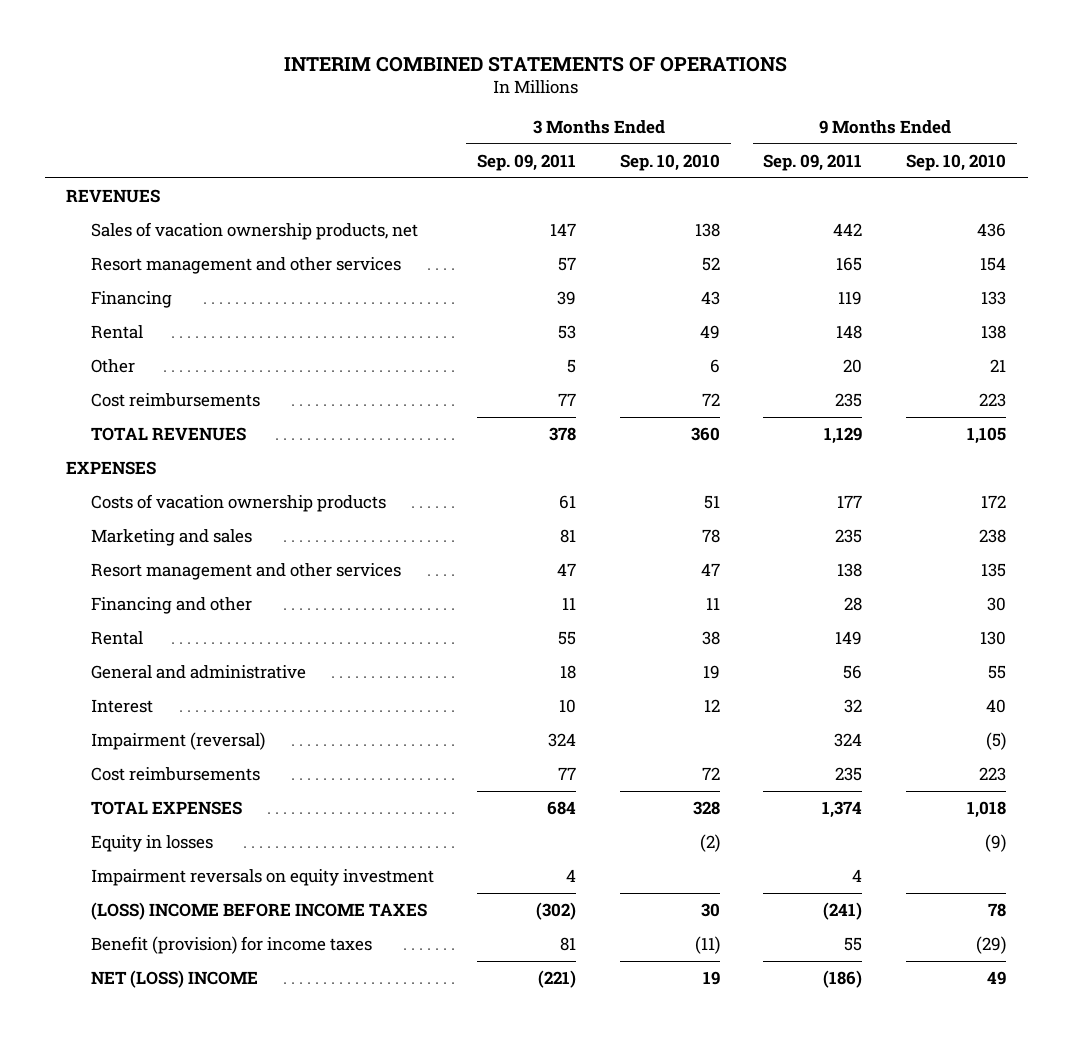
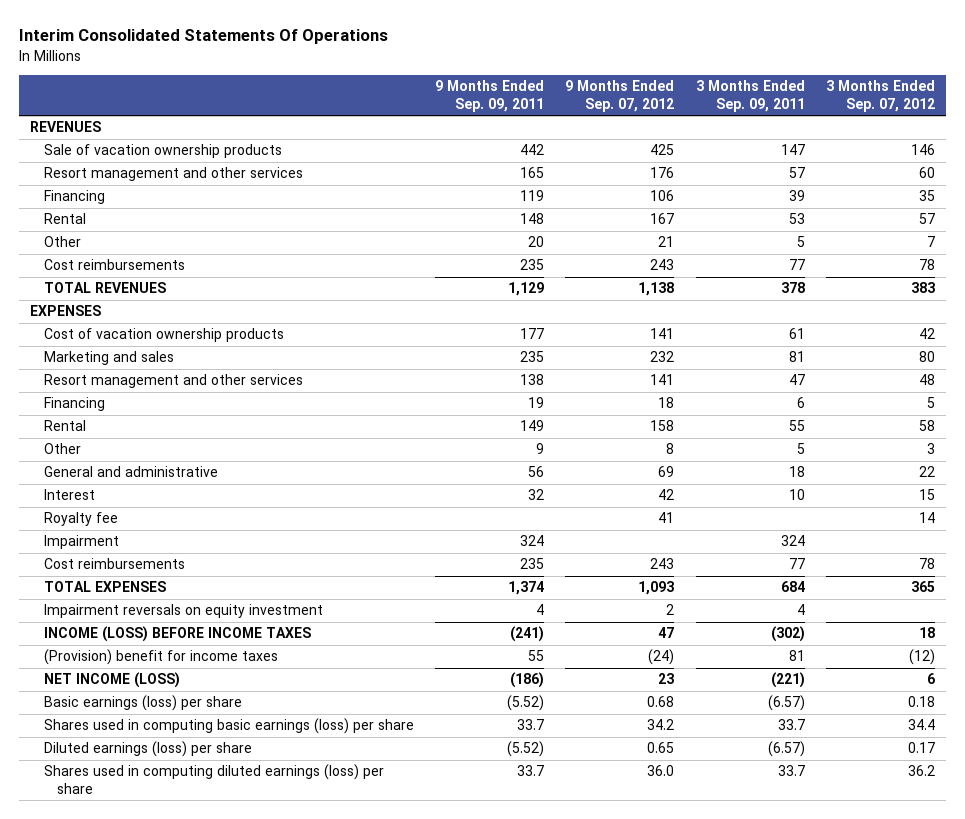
- INTERIM COMBINED STATEMENTS OF OPERATIONS
+ Interim Consolidated Statements Of Operations
- | 3 Months Ended Sep. 09, 2011 | 3 Months Ended Sep. 10, 2010 | 9 Months Ended Sep. 09, 2011 | 9 Months Ended Sep. 10, 2010
+ | 9 Months Ended Sep. 09, 2011 | 9 Months Ended Sep. 07, 2012 | 3 Months Ended Sep. 09, 2011 | 3 Months Ended Sep. 07, 2012
- Sales of vacation ownership products, net | 147 | 138 | 442 | 436
+ Sale of vacation ownership products | 442 | 425 | 147 | 146
- Costs of vacation ownership products | 61 | 51 | 177 | 172
+ Cost of vacation ownership products | 177 | 141 | 61 | 42
- Financing and other | 11 | 11 | 28 | 30
+ Financing | 19 | 18 | 6 | 5
+ Other | 9 | 8 | 5 | 3
- Impairment (reversal) | 324 | | 324 | (5)
+ Royalty fee | | 41 | | 14
+ Impairment | 324 | | 324 |
- Equity in losses | | (2) | | (9)
- (LOSS) INCOME BEFORE INCOME TAXES | (302) | 30 | (241) | 78
- Benefit (provision) for income taxes | 81 | (11) | 55 | (29)
- NET (LOSS) INCOME | (221) | 19 | (186) | 49
+ INCOME (LOSS) BEFORE INCOME TAXES | (241) | 47 | (302) | 18
+ (Provision) benefit for income taxes | 55 | (24) | 81 | (12)
+ NET INCOME (LOSS) | (186) | 23 | (221) | 6
+ Basic earnings (loss) per share | (5.52) | 0.68 | (6.57) | 0.18
+ Shares used in computing basic earnings (loss) per share | 33.7 | 34.2 | 33.7 | 34.4
+ Diluted earnings (loss) per share | (5.52) | 0.65 | (6.57) | 0.17
+ Shares used in computing diluted earnings (loss) per share | 33.7 | 36.0 | 33.7 | 36.2

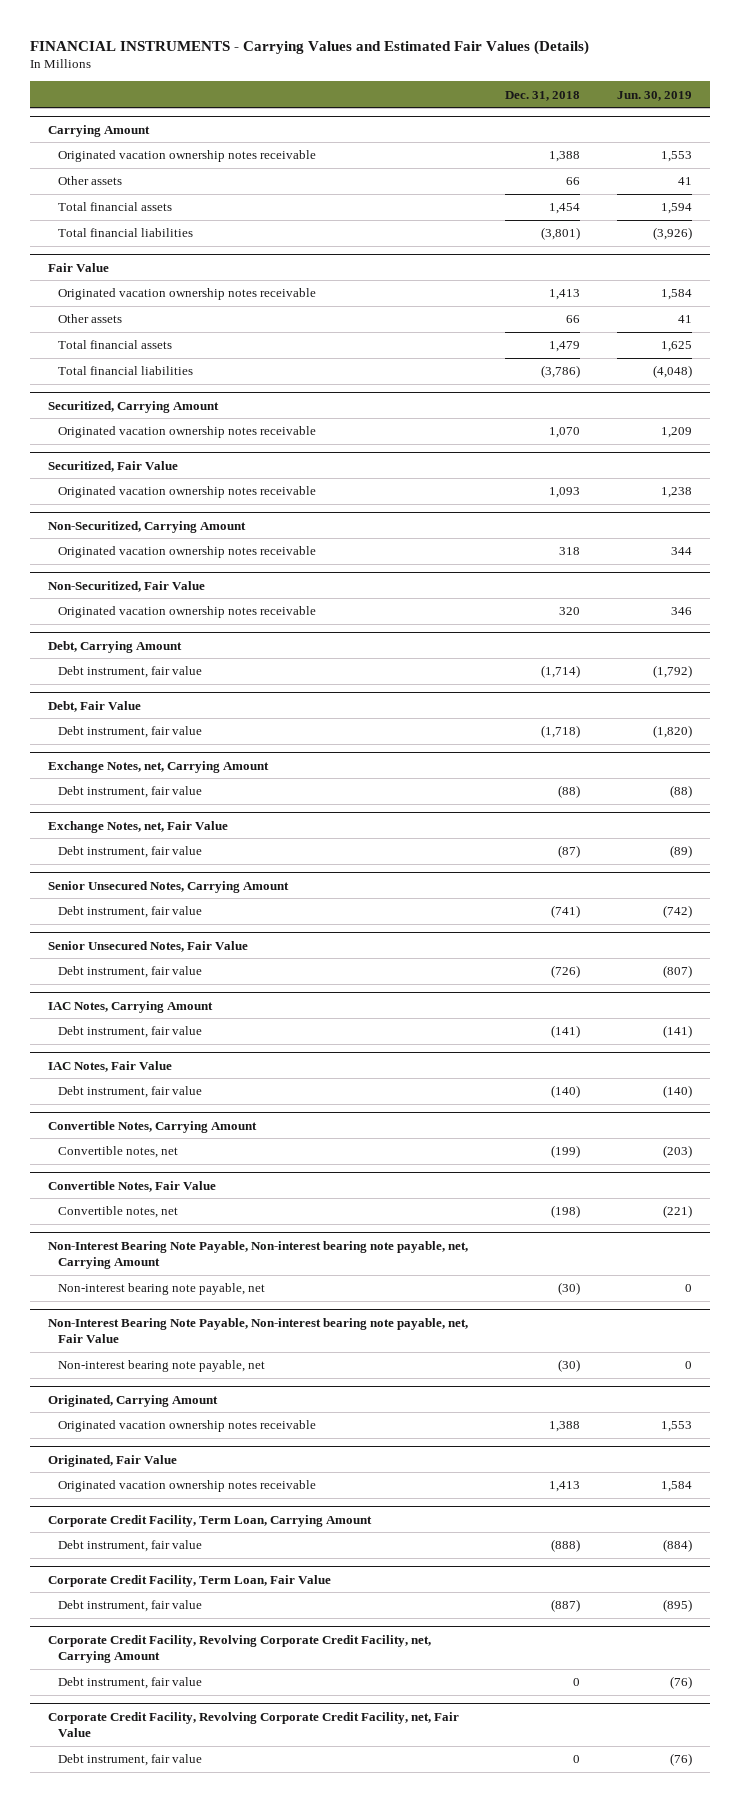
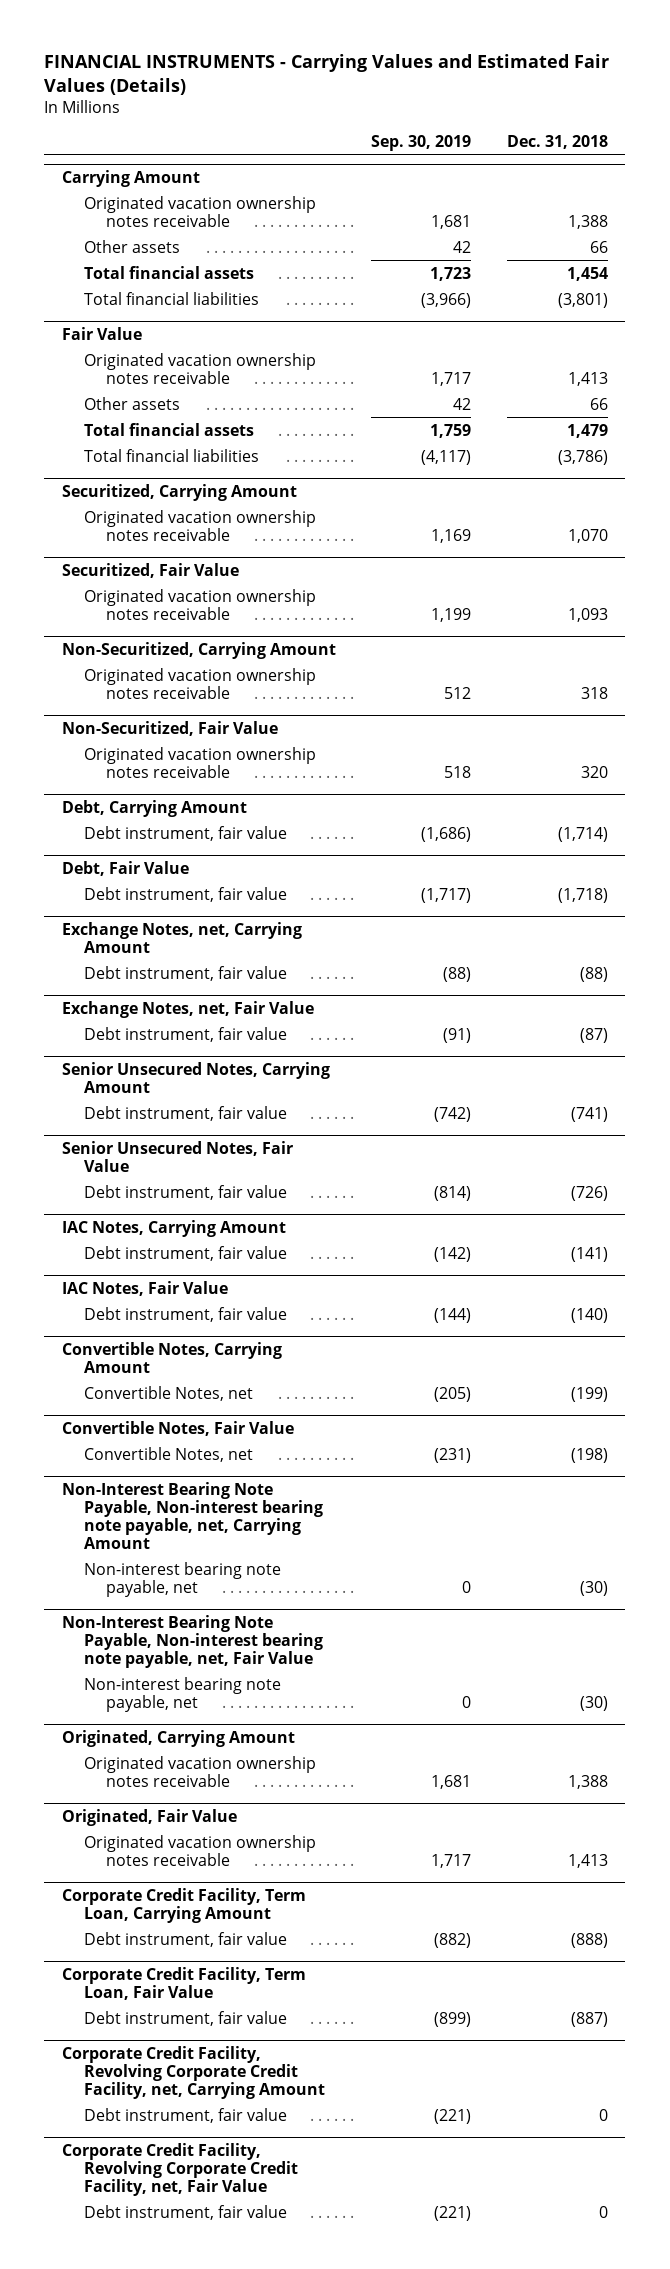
- | Dec. 31, 2018 | Jun. 30, 2019
+ | Sep. 30, 2019 | Dec. 31, 2018
@ Convertible Notes, Carrying Amount
- Convertible notes, net | (199) | (203)
+ Convertible Notes, net | (205) | (199)
@ Convertible Notes, Fair Value
- Convertible notes, net | (198) | (221)
+ Convertible Notes, net | (231) | (198)

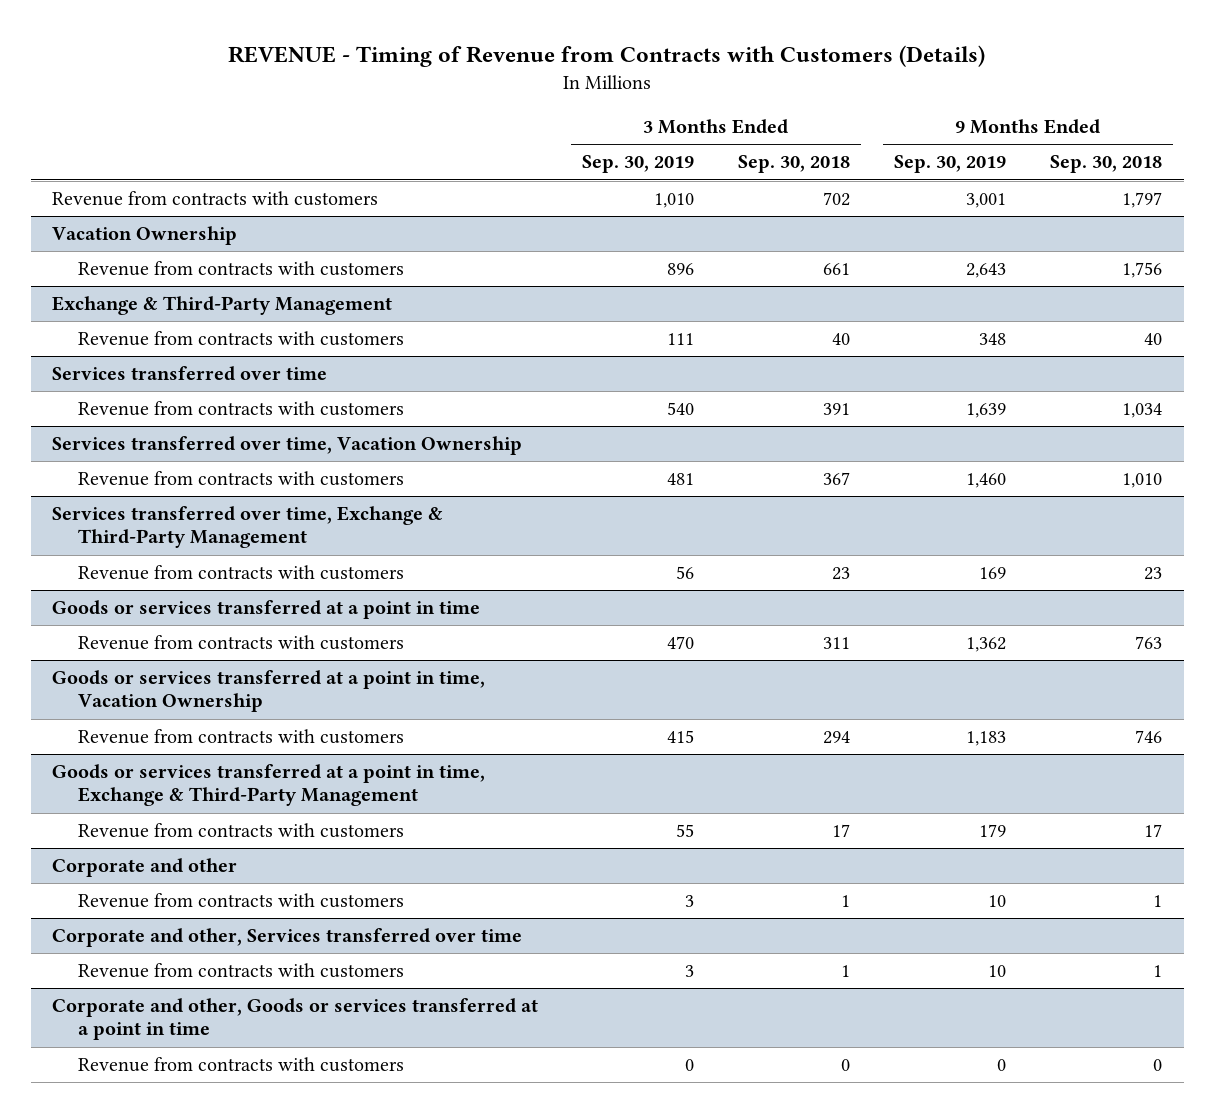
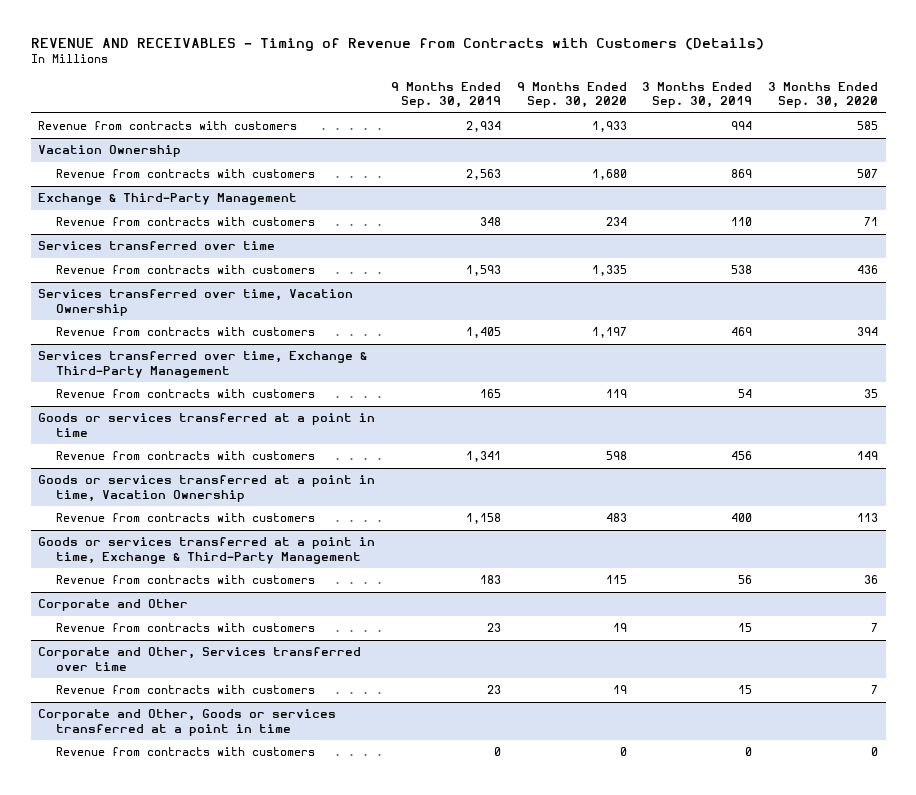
- REVENUE - Timing of Revenue from Contracts with Customers (Details)
+ REVENUE AND RECEIVABLES - Timing of Revenue from Contracts with Customers (Details)
- | 3 Months Ended Sep. 30, 2019 | 3 Months Ended Sep. 30, 2018 | 9 Months Ended Sep. 30, 2019 | 9 Months Ended Sep. 30, 2018
+ | 9 Months Ended Sep. 30, 2019 | 9 Months Ended Sep. 30, 2020 | 3 Months Ended Sep. 30, 2019 | 3 Months Ended Sep. 30, 2020
- Revenue from contracts with customers | 1,010 | 702 | 3,001 | 1,797
+ Revenue from contracts with customers | 2,934 | 1,933 | 994 | 585
@ Vacation Ownership
- Revenue from contracts with customers | 896 | 661 | 2,643 | 1,756
+ Revenue from contracts with customers | 2,563 | 1,680 | 869 | 507
@ Exchange & Third-Party Management
- Revenue from contracts with customers | 111 | 40 | 348 | 40
+ Revenue from contracts with customers | 348 | 234 | 110 | 71
@ Services transferred over time
- Revenue from contracts with customers | 540 | 391 | 1,639 | 1,034
+ Revenue from contracts with customers | 1,593 | 1,335 | 538 | 436
@ Services transferred over time, Vacation Ownership
- Revenue from contracts with customers | 481 | 367 | 1,460 | 1,010
+ Revenue from contracts with customers | 1,405 | 1,197 | 469 | 394
@ Services transferred over time, Exchange & Third-Party Management
- Revenue from contracts with customers | 56 | 23 | 169 | 23
+ Revenue from contracts with customers | 165 | 119 | 54 | 35
@ Goods or services transferred at a point in time
- Revenue from contracts with customers | 470 | 311 | 1,362 | 763
+ Revenue from contracts with customers | 1,341 | 598 | 456 | 149
@ Goods or services transferred at a point in time, Vacation Ownership
- Revenue from contracts with customers | 415 | 294 | 1,183 | 746
+ Revenue from contracts with customers | 1,158 | 483 | 400 | 113
@ Goods or services transferred at a point in time, Exchange & Third-Party Management
- Revenue from contracts with customers | 55 | 17 | 179 | 17
- Corporate and other
- Revenue from contracts with customers | 3 | 1 | 10 | 1
- Corporate and other, Services transferred over time
- Revenue from contracts with customers | 3 | 1 | 10 | 1
- Corporate and other, Goods or services transferred at a point in time
@ Goods or services transferred at a point in time, Exchange & Third-Party Management
+ Revenue from contracts with customers | 183 | 115 | 56 | 36
+ Corporate and Other
+ Revenue from contracts with customers | 23 | 19 | 15 | 7
+ Corporate and Other, Services transferred over time
+ Revenue from contracts with customers | 23 | 19 | 15 | 7
+ Corporate and Other, Goods or services transferred at a point in time

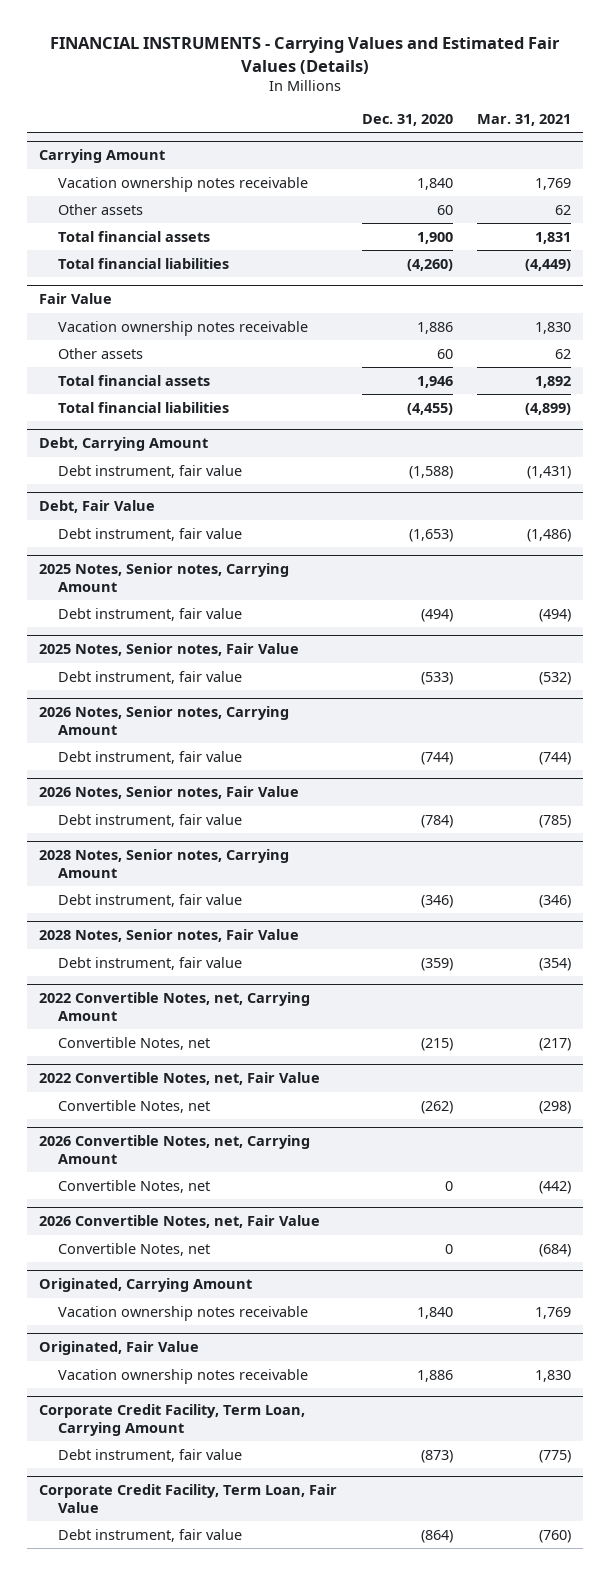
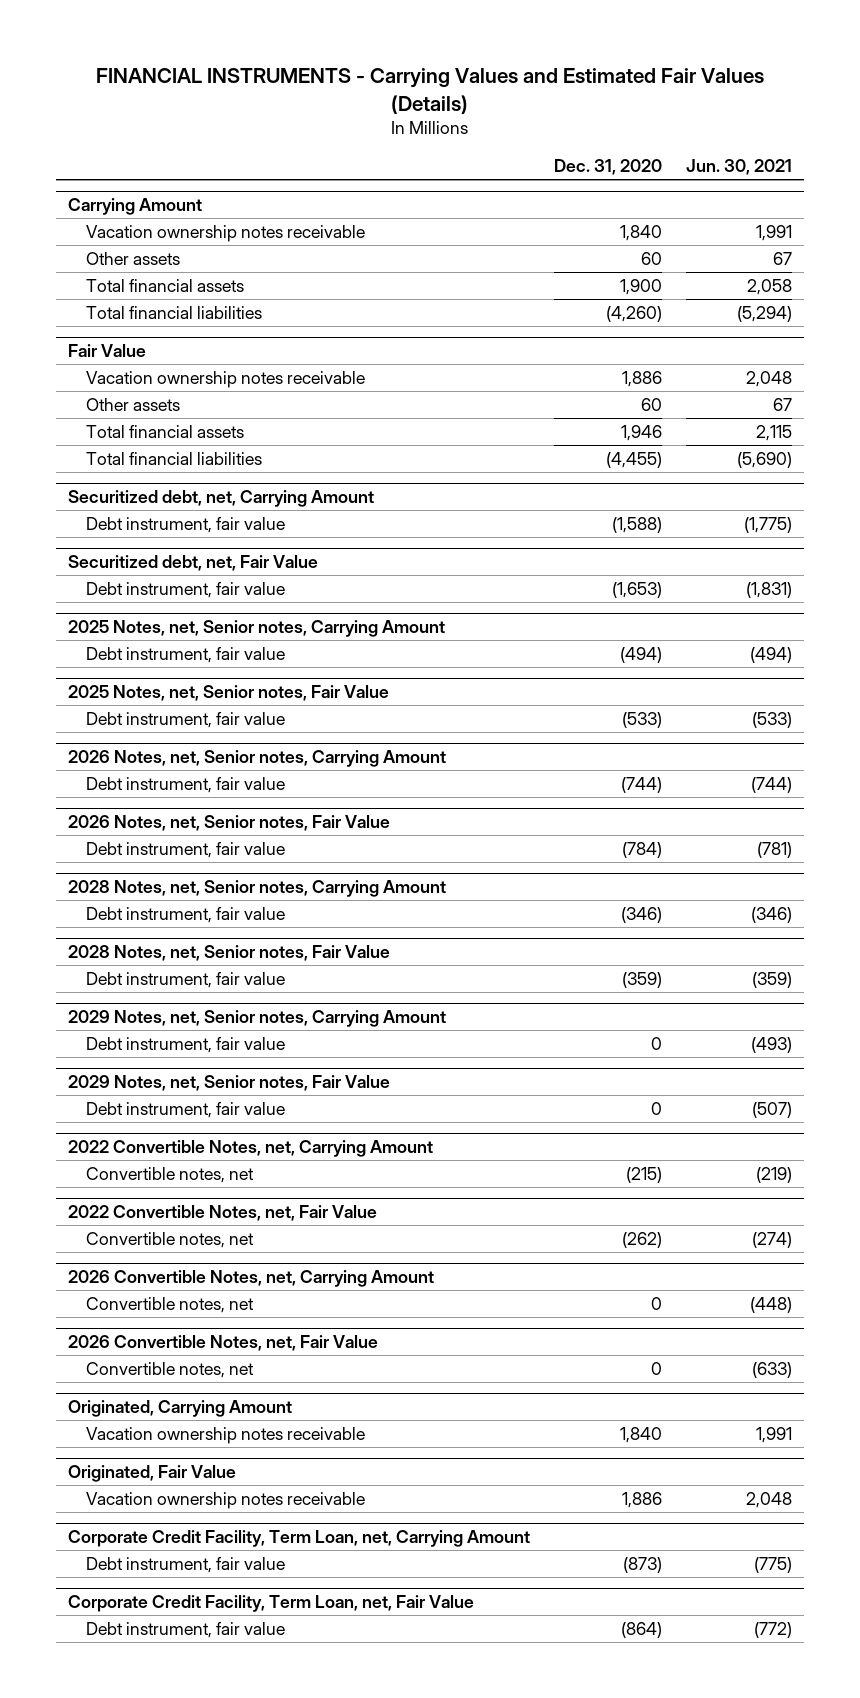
- | Dec. 31, 2020 | Mar. 31, 2021
+ | Dec. 31, 2020 | Jun. 30, 2021
- Debt, Carrying Amount
+ Securitized debt, net, Carrying Amount
- Debt, Fair Value
+ Securitized debt, net, Fair Value
- 2025 Notes, Senior notes, Carrying Amount
+ 2025 Notes, net, Senior notes, Carrying Amount
- 2025 Notes, Senior notes, Fair Value
+ 2025 Notes, net, Senior notes, Fair Value
- 2026 Notes, Senior notes, Carrying Amount
+ 2026 Notes, net, Senior notes, Carrying Amount
- 2026 Notes, Senior notes, Fair Value
+ 2026 Notes, net, Senior notes, Fair Value
- 2028 Notes, Senior notes, Carrying Amount
+ 2028 Notes, net, Senior notes, Carrying Amount
- 2028 Notes, Senior notes, Fair Value
+ 2028 Notes, net, Senior notes, Fair Value
+ 2029 Notes, net, Senior notes, Carrying Amount
+ Debt instrument, fair value | 0 | (493)
+ 2029 Notes, net, Senior notes, Fair Value
+ Debt instrument, fair value | 0 | (507)
@ 2022 Convertible Notes, net, Carrying Amount
- Convertible Notes, net | (215) | (217)
+ Convertible notes, net | (215) | (219)
@ 2022 Convertible Notes, net, Fair Value
- Convertible Notes, net | (262) | (298)
+ Convertible notes, net | (262) | (274)
@ 2026 Convertible Notes, net, Carrying Amount
- Convertible Notes, net | 0 | (442)
+ Convertible notes, net | 0 | (448)
@ 2026 Convertible Notes, net, Fair Value
- Convertible Notes, net | 0 | (684)
+ Convertible notes, net | 0 | (633)
- Corporate Credit Facility, Term Loan, Carrying Amount
+ Corporate Credit Facility, Term Loan, net, Carrying Amount
- Corporate Credit Facility, Term Loan, Fair Value
+ Corporate Credit Facility, Term Loan, net, Fair Value

